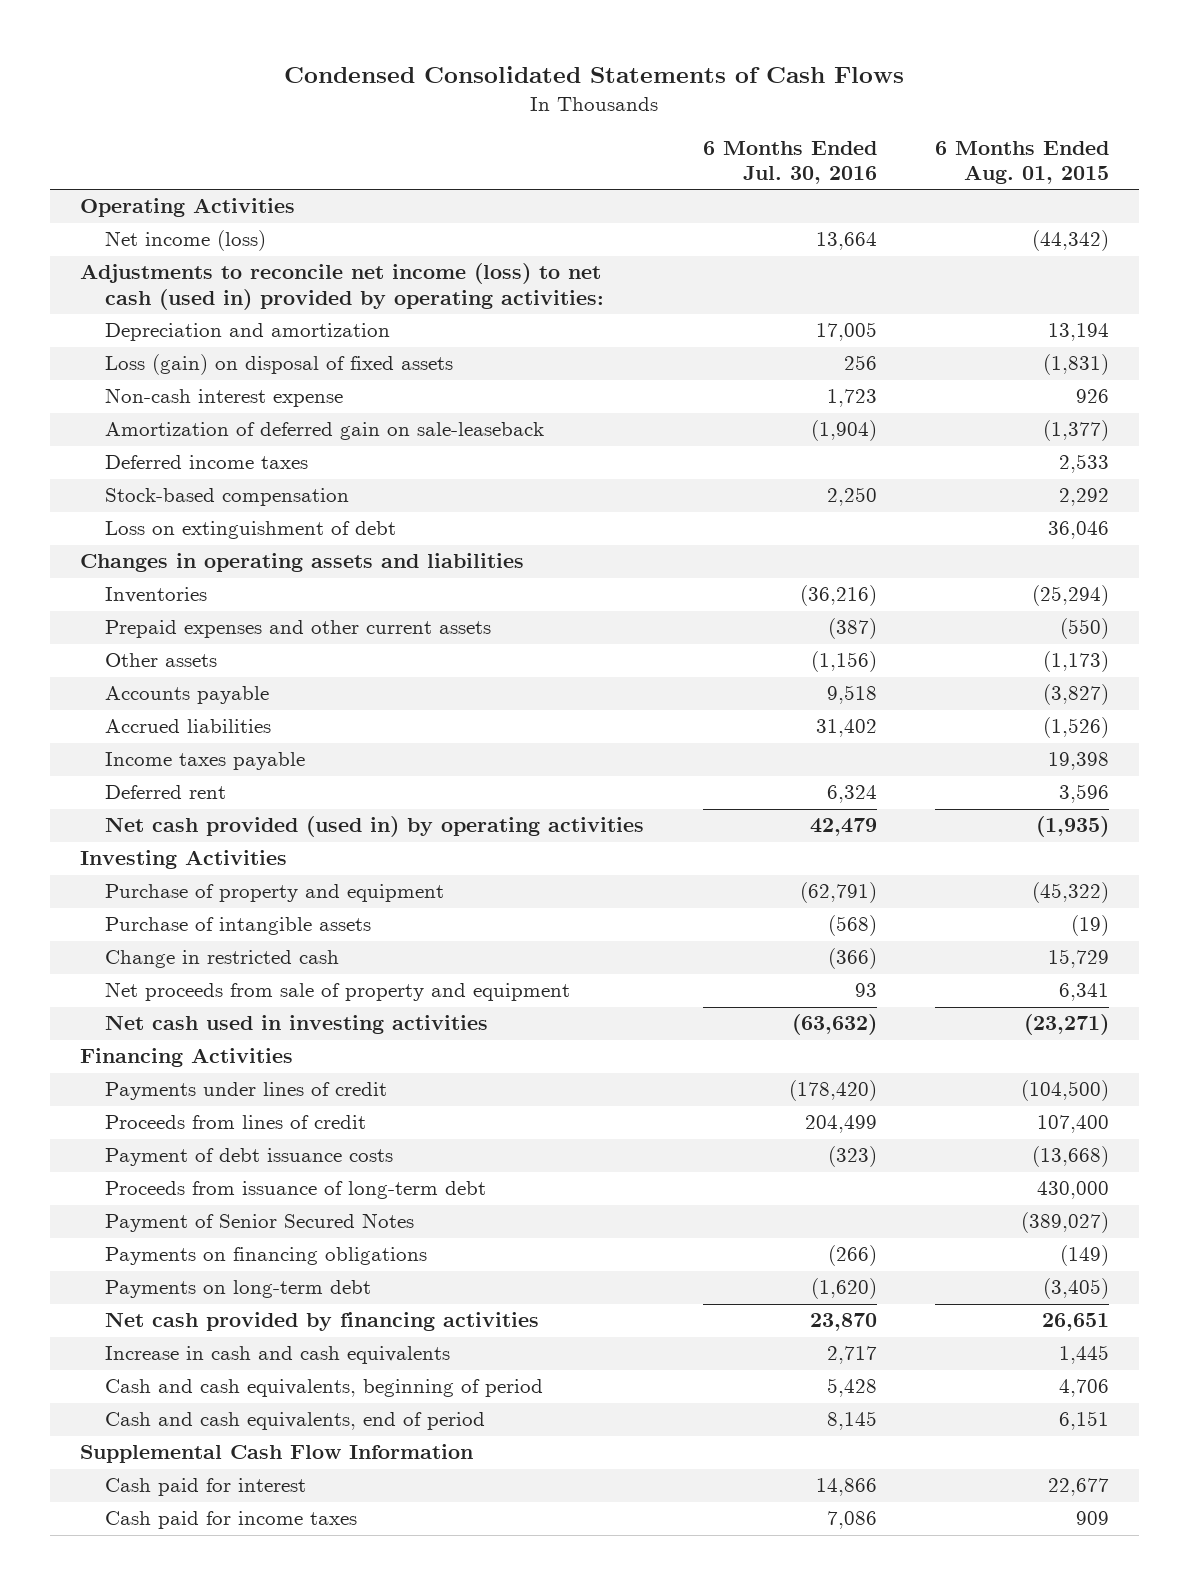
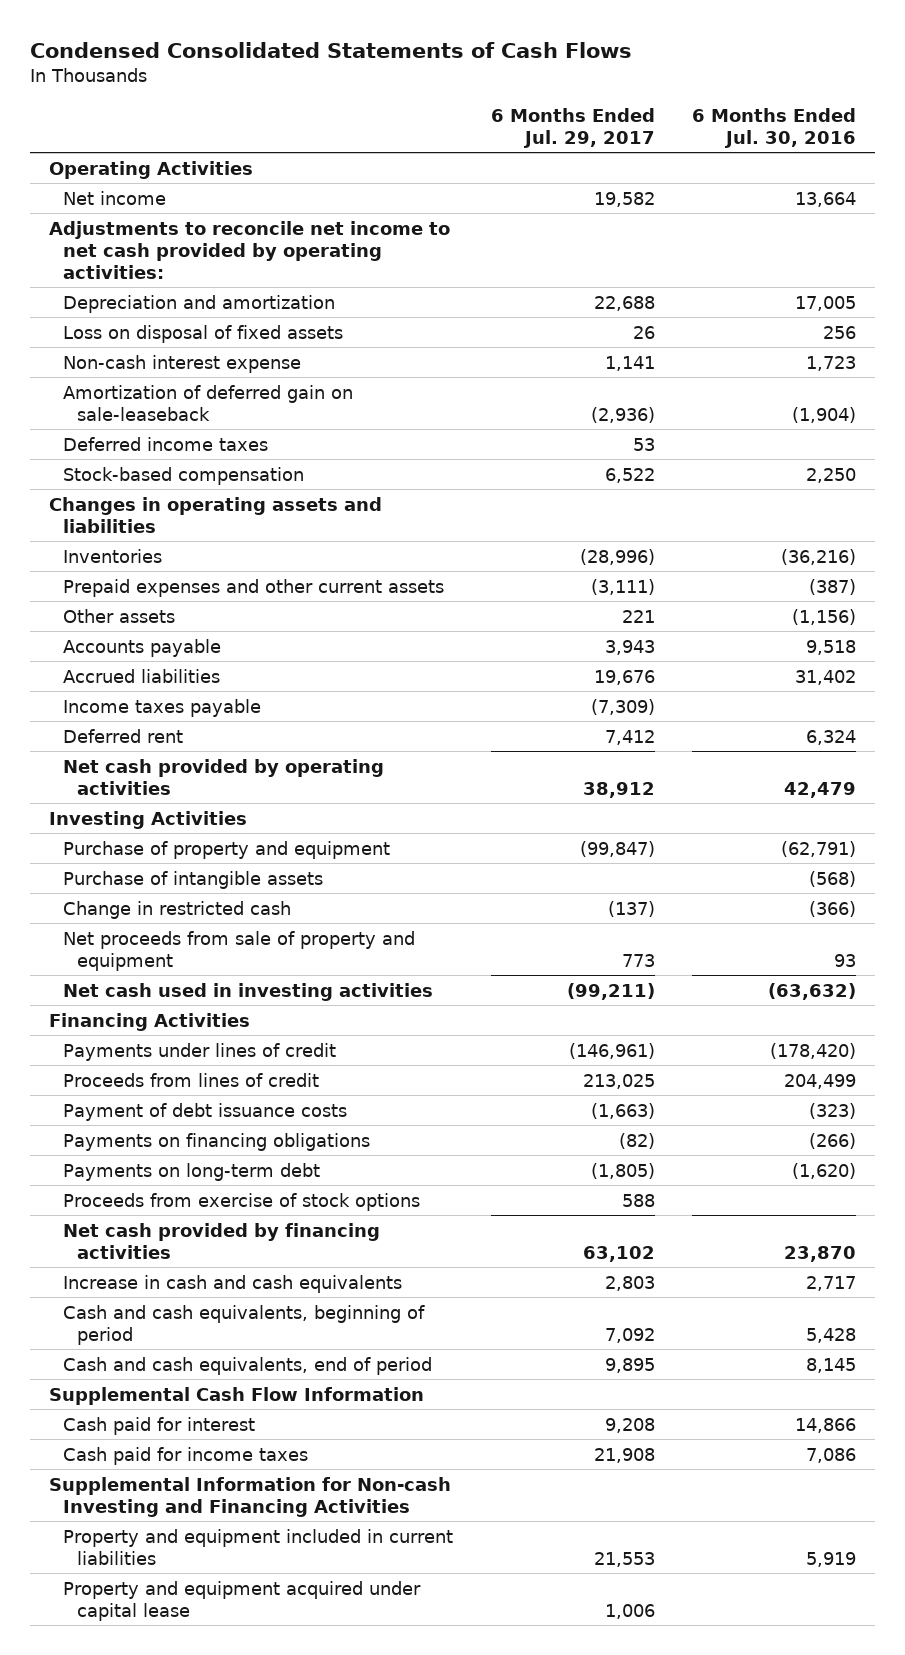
- | 6 Months Ended Jul. 30, 2016 | 6 Months Ended Aug. 01, 2015
+ | 6 Months Ended Jul. 29, 2017 | 6 Months Ended Jul. 30, 2016
- Net income (loss) | 13,664 | (44,342)
- Adjustments to reconcile net income (loss) to net cash (used in) provided by operating activities:
+ Net income | 19,582 | 13,664
+ Adjustments to reconcile net income to net cash provided by operating activities:
- Loss (gain) on disposal of fixed assets | 256 | (1,831)
+ Loss on disposal of fixed assets | 26 | 256
- Loss on extinguishment of debt | | 36,046
- Net cash provided (used in) by operating activities | 42,479 | (1,935)
+ Net cash provided by operating activities | 38,912 | 42,479
- Proceeds from issuance of long-term debt | | 430,000
- Payment of Senior Secured Notes | | (389,027)
+ Proceeds from exercise of stock options | 588 |
+ Supplemental Information for Non-cash Investing and Financing Activities
+ Property and equipment included in current liabilities | 21,553 | 5,919
+ Property and equipment acquired under capital lease | 1,006 |

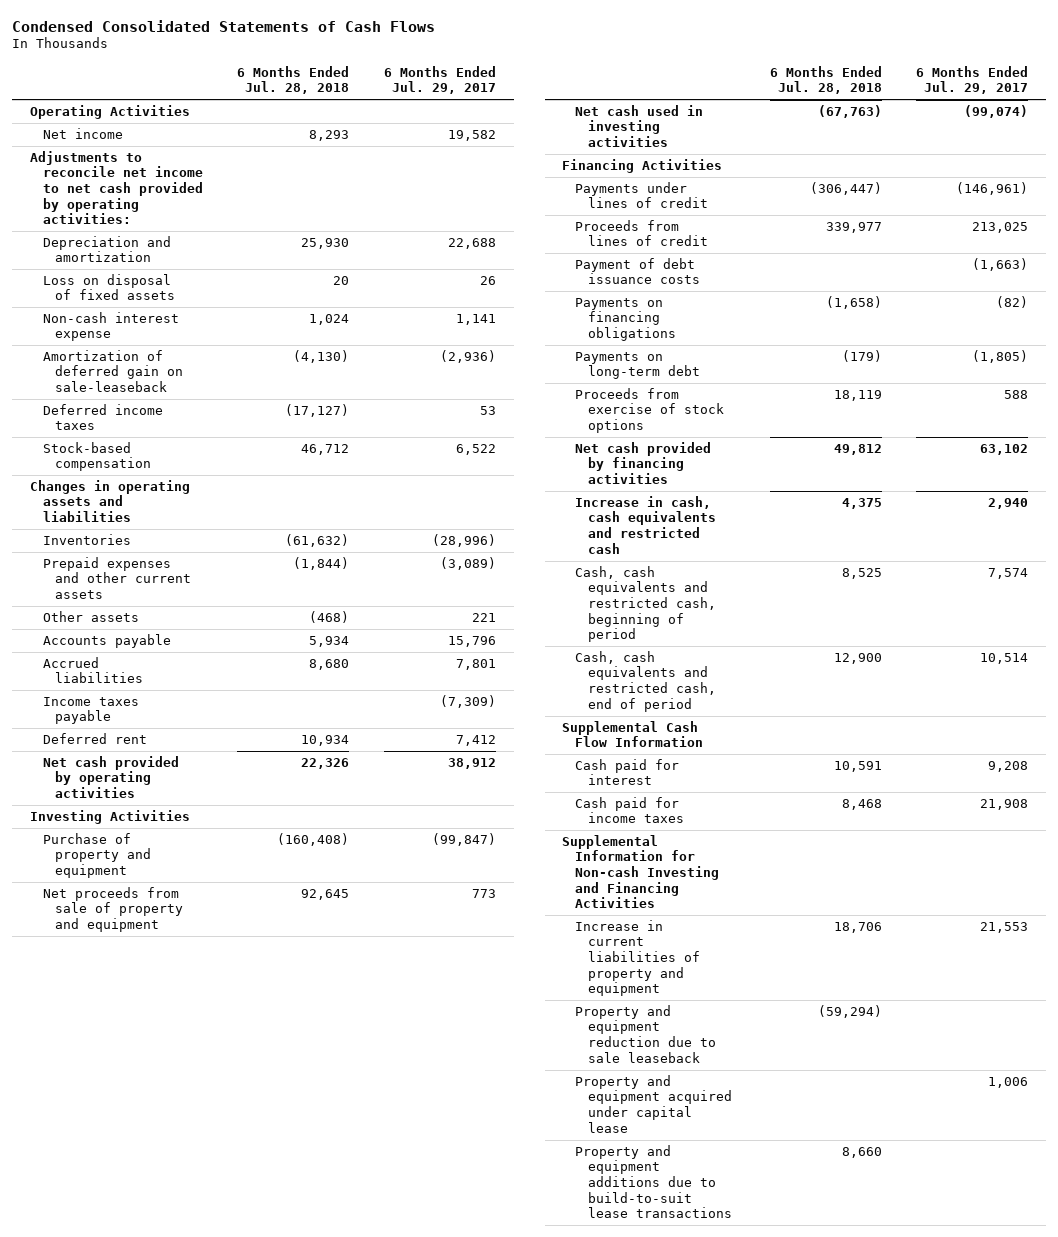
- | 6 Months Ended Jul. 29, 2017 | 6 Months Ended Jul. 30, 2016
+ | 6 Months Ended Jul. 28, 2018 | 6 Months Ended Jul. 29, 2017
- Prepaid expenses and other current assets | (3,111) | (387)
+ Prepaid expenses and other current assets | (1,844) | (3,089)
- Accounts payable | 3,943 | 9,518
- Accrued liabilities | 19,676 | 31,402
+ Accounts payable | 5,934 | 15,796
+ Accrued liabilities | 8,680 | 7,801
- Purchase of intangible assets | | (568)
- Change in restricted cash | (137) | (366)
- Net cash used in investing activities | (99,211) | (63,632)
+ Net cash used in investing activities | (67,763) | (99,074)
- Increase in cash and cash equivalents | 2,803 | 2,717
- Cash and cash equivalents, beginning of period | 7,092 | 5,428
- Cash and cash equivalents, end of period | 9,895 | 8,145
+ Increase in cash, cash equivalents and restricted cash | 4,375 | 2,940
+ Cash, cash equivalents and restricted cash, beginning of period | 8,525 | 7,574
+ Cash, cash equivalents and restricted cash, end of period | 12,900 | 10,514
- Property and equipment included in current liabilities | 21,553 | 5,919
+ Increase in current liabilities of property and equipment | 18,706 | 21,553
+ Property and equipment reduction due to sale leaseback | (59,294) |
+ Property and equipment additions due to build-to-suit lease transactions | 8,660 |

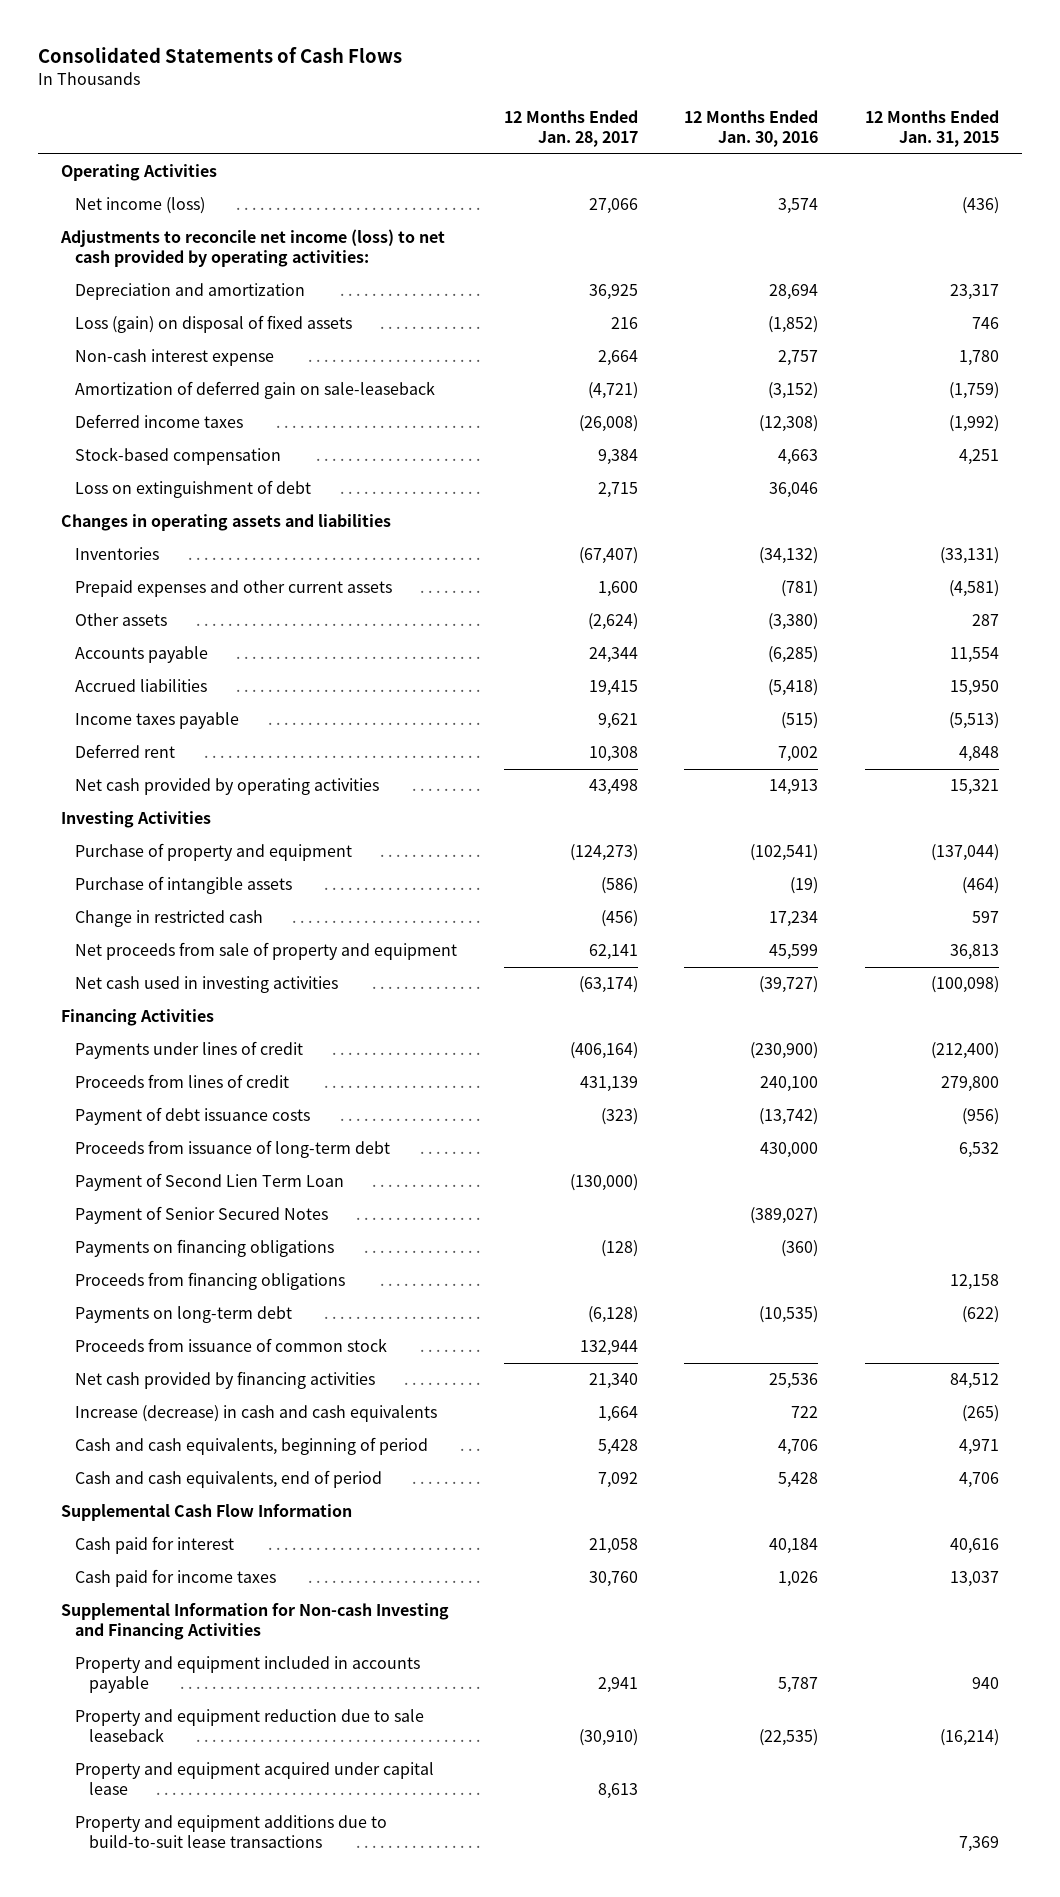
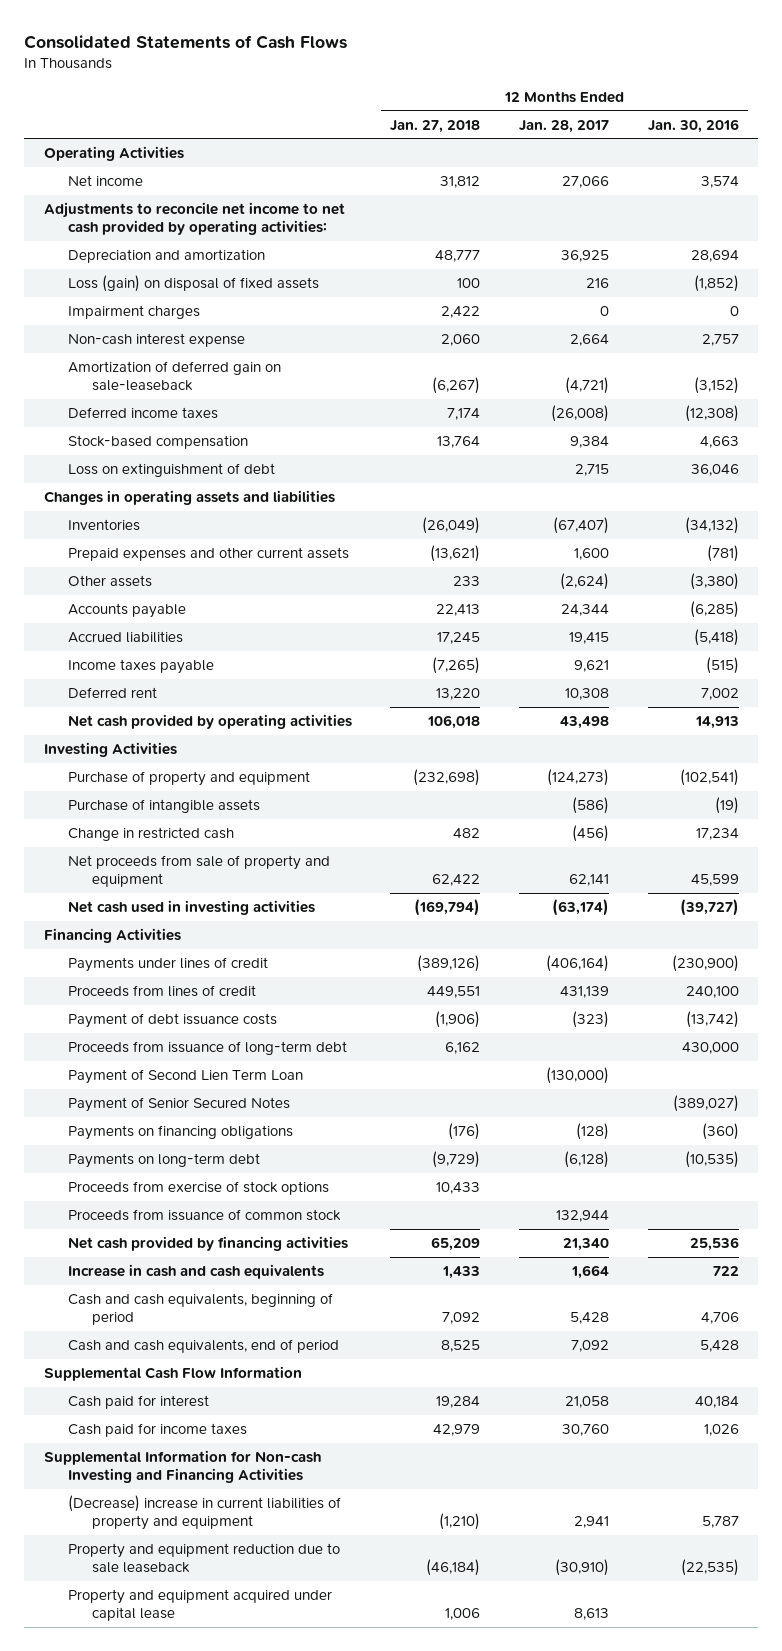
- | 12 Months Ended Jan. 28, 2017 | 12 Months Ended Jan. 30, 2016 | 12 Months Ended Jan. 31, 2015
+ | 12 Months Ended Jan. 27, 2018 | 12 Months Ended Jan. 28, 2017 | 12 Months Ended Jan. 30, 2016
- Net income (loss) | 27,066 | 3,574 | (436)
- Adjustments to reconcile net income (loss) to net cash provided by operating activities:
+ Net income | 31,812 | 27,066 | 3,574
+ Adjustments to reconcile net income to net cash provided by operating activities:
+ Impairment charges | 2,422 | 0 | 0
- Proceeds from financing obligations | | | 12,158
+ Proceeds from exercise of stock options | 10,433 | |
- Increase (decrease) in cash and cash equivalents | 1,664 | 722 | (265)
+ Increase in cash and cash equivalents | 1,433 | 1,664 | 722
- Property and equipment included in accounts payable | 2,941 | 5,787 | 940
+ (Decrease) increase in current liabilities of property and equipment | (1,210) | 2,941 | 5,787
- Property and equipment additions due to build-to-suit lease transactions | | | 7,369

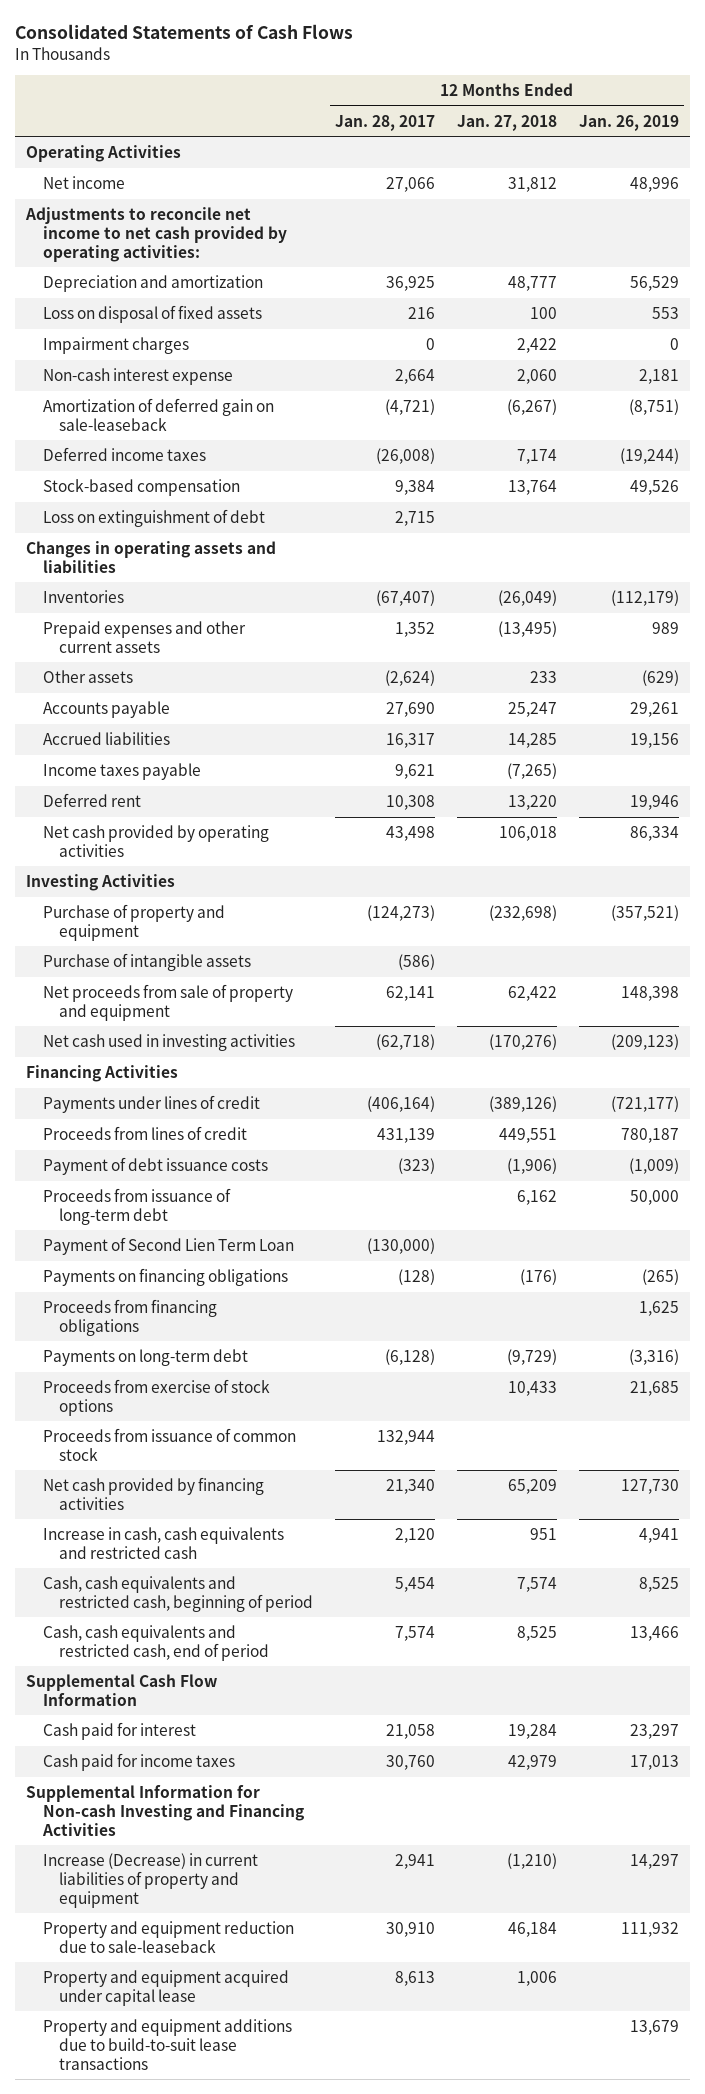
- | 12 Months Ended Jan. 27, 2018 | 12 Months Ended Jan. 28, 2017 | 12 Months Ended Jan. 30, 2016
+ | 12 Months Ended Jan. 28, 2017 | 12 Months Ended Jan. 27, 2018 | 12 Months Ended Jan. 26, 2019
- Loss (gain) on disposal of fixed assets | 100 | 216 | (1,852)
+ Loss on disposal of fixed assets | 216 | 100 | 553
- Prepaid expenses and other current assets | (13,621) | 1,600 | (781)
+ Prepaid expenses and other current assets | 1,352 | (13,495) | 989
- Accounts payable | 22,413 | 24,344 | (6,285)
- Accrued liabilities | 17,245 | 19,415 | (5,418)
+ Accounts payable | 27,690 | 25,247 | 29,261
+ Accrued liabilities | 16,317 | 14,285 | 19,156
- Change in restricted cash | 482 | (456) | 17,234
- Net cash used in investing activities | (169,794) | (63,174) | (39,727)
+ Net cash used in investing activities | (62,718) | (170,276) | (209,123)
- Payment of Senior Secured Notes | | | (389,027)
+ Proceeds from financing obligations | | | 1,625
- Increase in cash and cash equivalents | 1,433 | 1,664 | 722
- Cash and cash equivalents, beginning of period | 7,092 | 5,428 | 4,706
- Cash and cash equivalents, end of period | 8,525 | 7,092 | 5,428
+ Increase in cash, cash equivalents and restricted cash | 2,120 | 951 | 4,941
+ Cash, cash equivalents and restricted cash, beginning of period | 5,454 | 7,574 | 8,525
+ Cash, cash equivalents and restricted cash, end of period | 7,574 | 8,525 | 13,466
- (Decrease) increase in current liabilities of property and equipment | (1,210) | 2,941 | 5,787
- Property and equipment reduction due to sale leaseback | (46,184) | (30,910) | (22,535)
+ Increase (Decrease) in current liabilities of property and equipment | 2,941 | (1,210) | 14,297
+ Property and equipment reduction due to sale-leaseback | 30,910 | 46,184 | 111,932
+ Property and equipment additions due to build-to-suit lease transactions | | | 13,679

